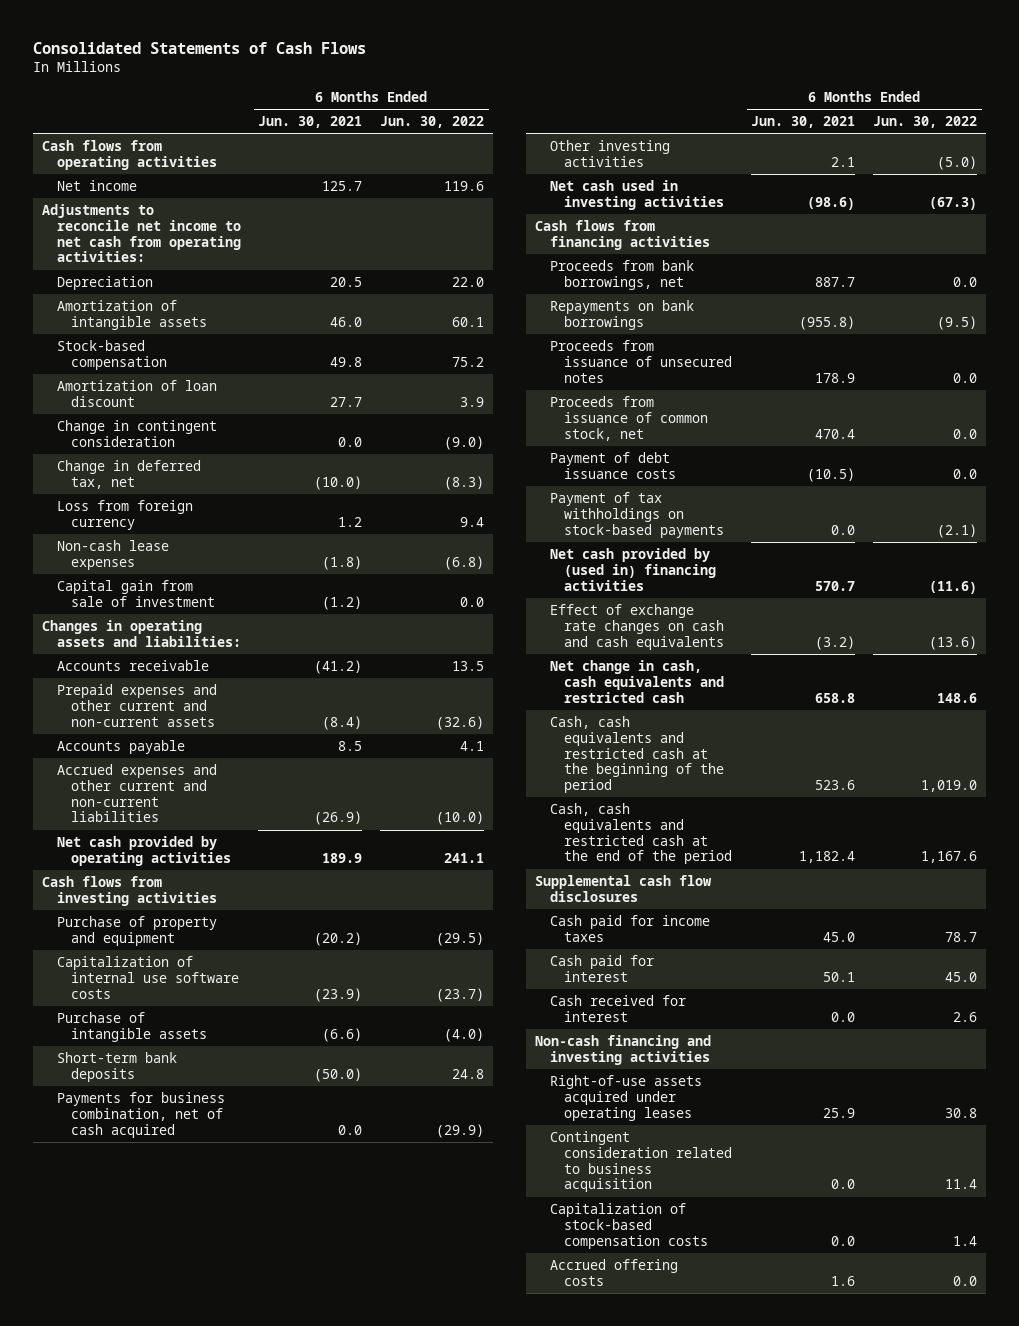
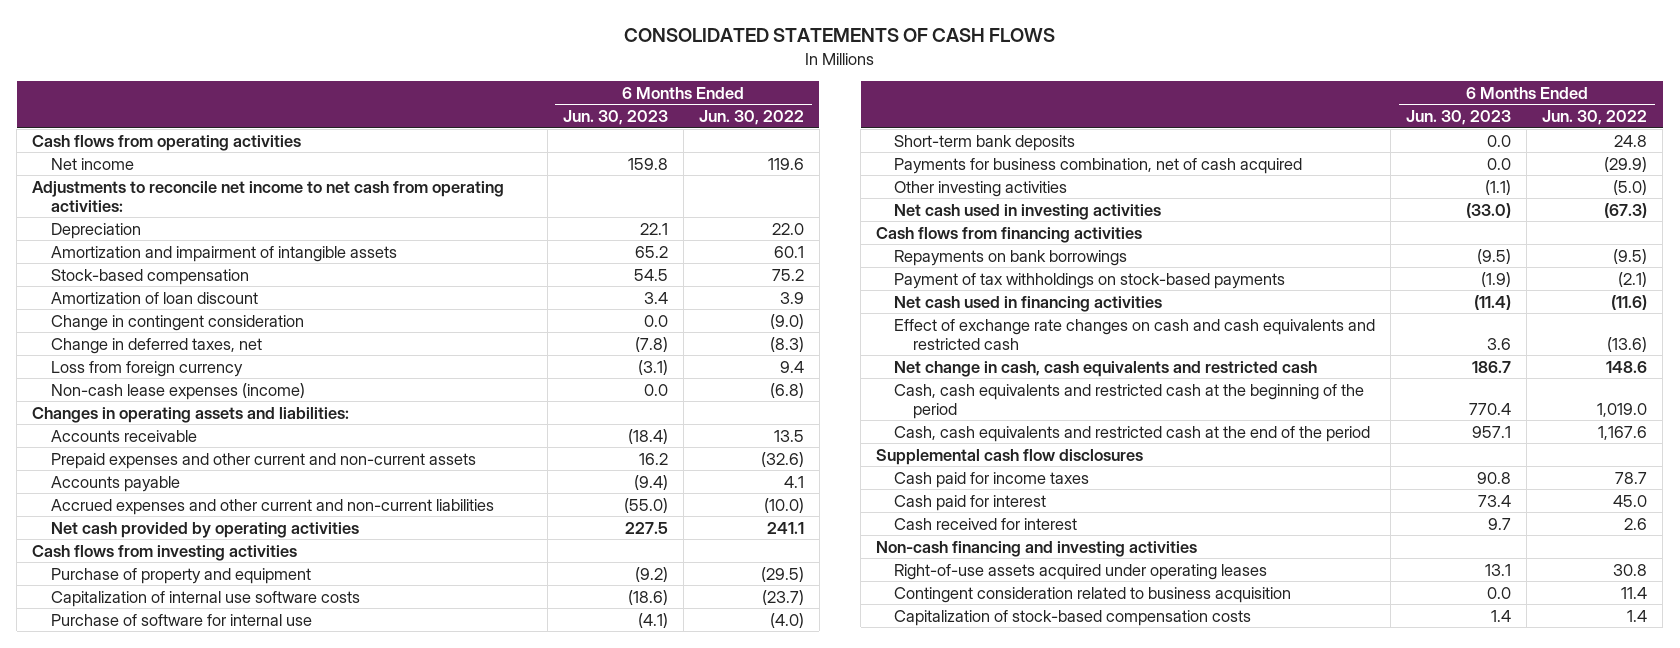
- Consolidated Statements of Cash Flows
+ CONSOLIDATED STATEMENTS OF CASH FLOWS
- | 6 Months Ended Jun. 30, 2021 | 6 Months Ended Jun. 30, 2022
+ | 6 Months Ended Jun. 30, 2023 | 6 Months Ended Jun. 30, 2022
- Amortization of intangible assets | 46.0 | 60.1
+ Amortization and impairment of intangible assets | 65.2 | 60.1
- Change in deferred tax, net | (10.0) | (8.3)
+ Change in deferred taxes, net | (7.8) | (8.3)
- Non-cash lease expenses | (1.8) | (6.8)
- Capital gain from sale of investment | (1.2) | 0.0
+ Non-cash lease expenses (income) | 0.0 | (6.8)
- Purchase of intangible assets | (6.6) | (4.0)
+ Purchase of software for internal use | (4.1) | (4.0)
- Proceeds from bank borrowings, net | 887.7 | 0.0
- Proceeds from issuance of unsecured notes | 178.9 | 0.0
- Proceeds from issuance of common stock, net | 470.4 | 0.0
- Payment of debt issuance costs | (10.5) | 0.0
- Net cash provided by (used in) financing activities | 570.7 | (11.6)
- Effect of exchange rate changes on cash and cash equivalents | (3.2) | (13.6)
+ Net cash used in financing activities | (11.4) | (11.6)
+ Effect of exchange rate changes on cash and cash equivalents and restricted cash | 3.6 | (13.6)
- Accrued offering costs | 1.6 | 0.0

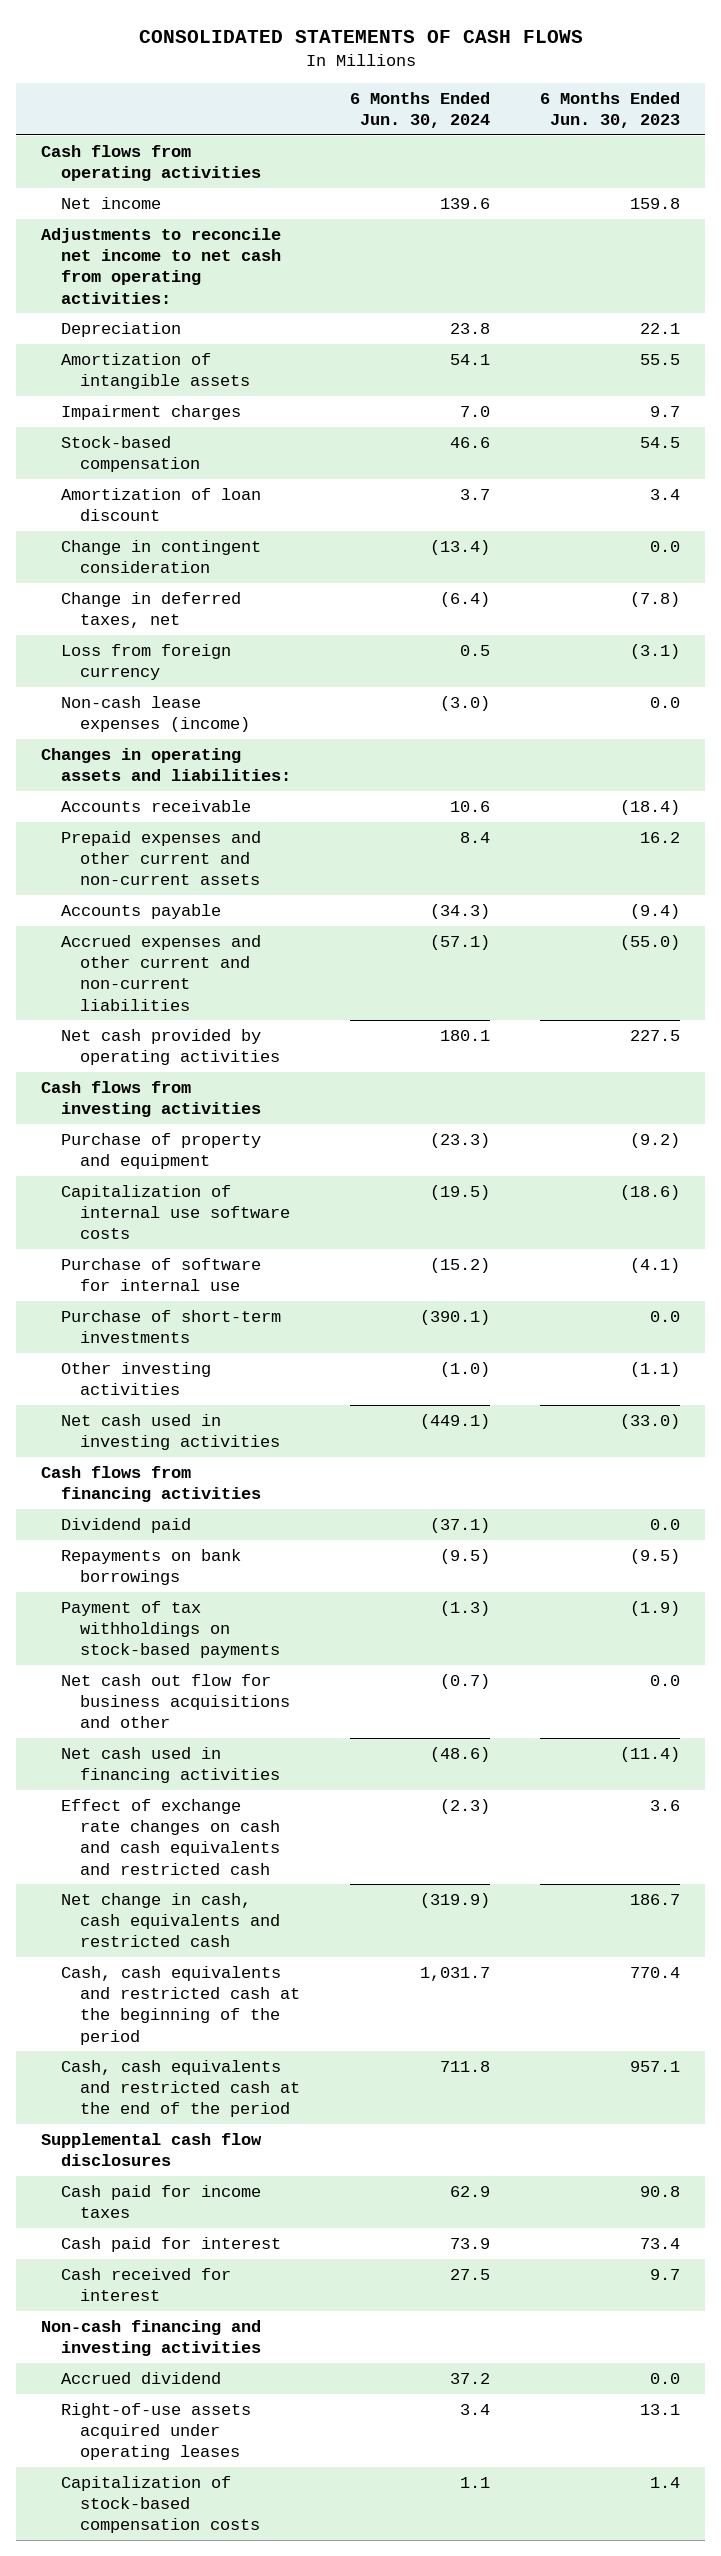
- | 6 Months Ended Jun. 30, 2023 | 6 Months Ended Jun. 30, 2022
+ | 6 Months Ended Jun. 30, 2024 | 6 Months Ended Jun. 30, 2023
- Amortization and impairment of intangible assets | 65.2 | 60.1
+ Amortization of intangible assets | 54.1 | 55.5
+ Impairment charges | 7.0 | 9.7
- Short-term bank deposits | 0.0 | 24.8
- Payments for business combination, net of cash acquired | 0.0 | (29.9)
+ Purchase of short-term investments | (390.1) | 0.0
+ Dividend paid | (37.1) | 0.0
+ Net cash out flow for business acquisitions and other | (0.7) | 0.0
+ Accrued dividend | 37.2 | 0.0
- Contingent consideration related to business acquisition | 0.0 | 11.4

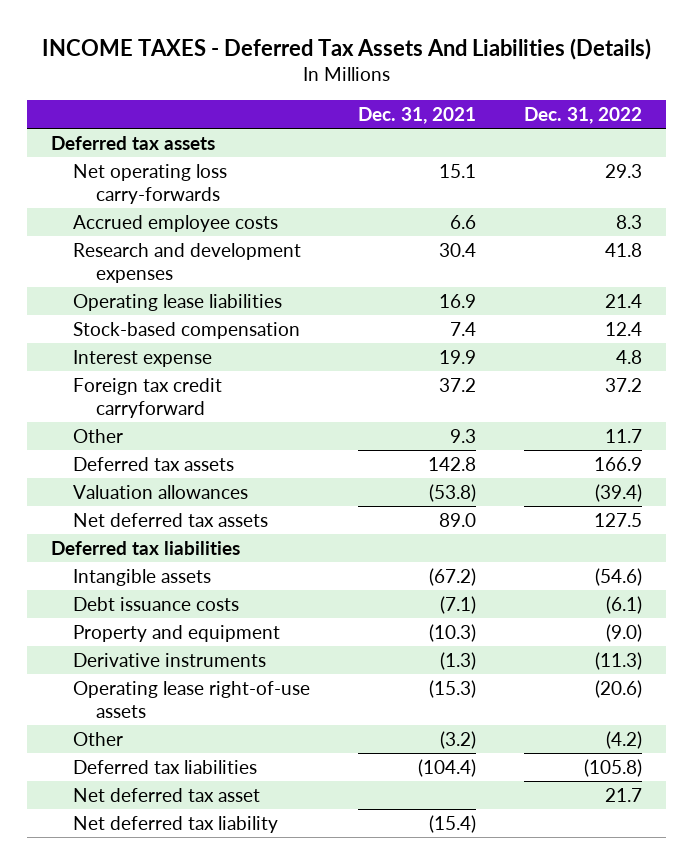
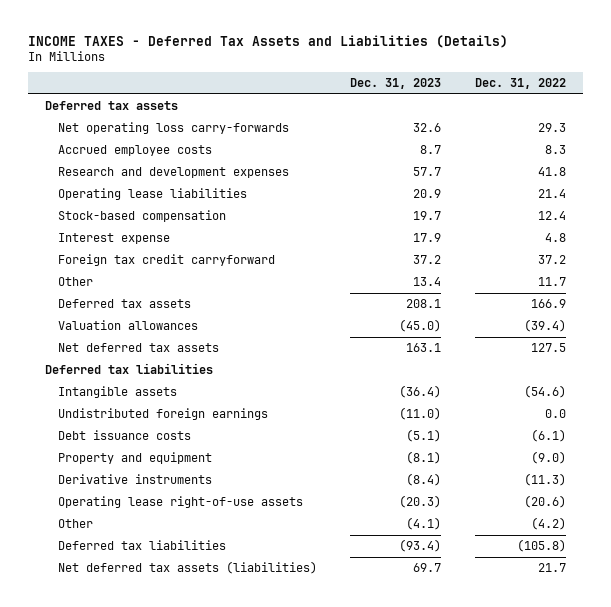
- INCOME TAXES - Deferred Tax Assets And Liabilities (Details)
+ INCOME TAXES - Deferred Tax Assets and Liabilities (Details)
- | Dec. 31, 2021 | Dec. 31, 2022
+ | Dec. 31, 2023 | Dec. 31, 2022
+ Undistributed foreign earnings | (11.0) | 0.0
- Net deferred tax asset | | 21.7
- Net deferred tax liability | (15.4) |
+ Net deferred tax assets (liabilities) | 69.7 | 21.7

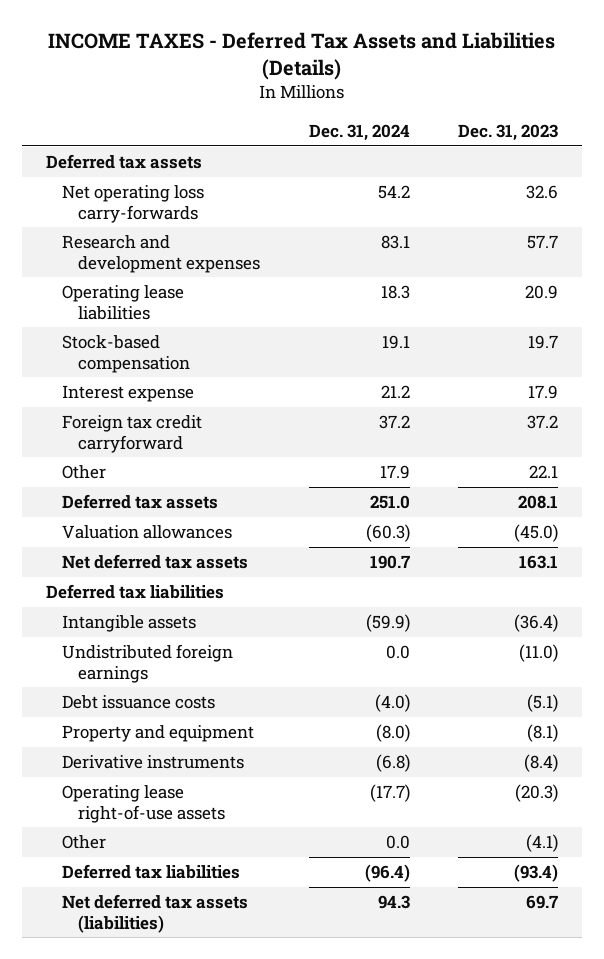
- | Dec. 31, 2023 | Dec. 31, 2022
+ | Dec. 31, 2024 | Dec. 31, 2023
- Accrued employee costs | 8.7 | 8.3
- Other | 13.4 | 11.7
+ Other | 17.9 | 22.1

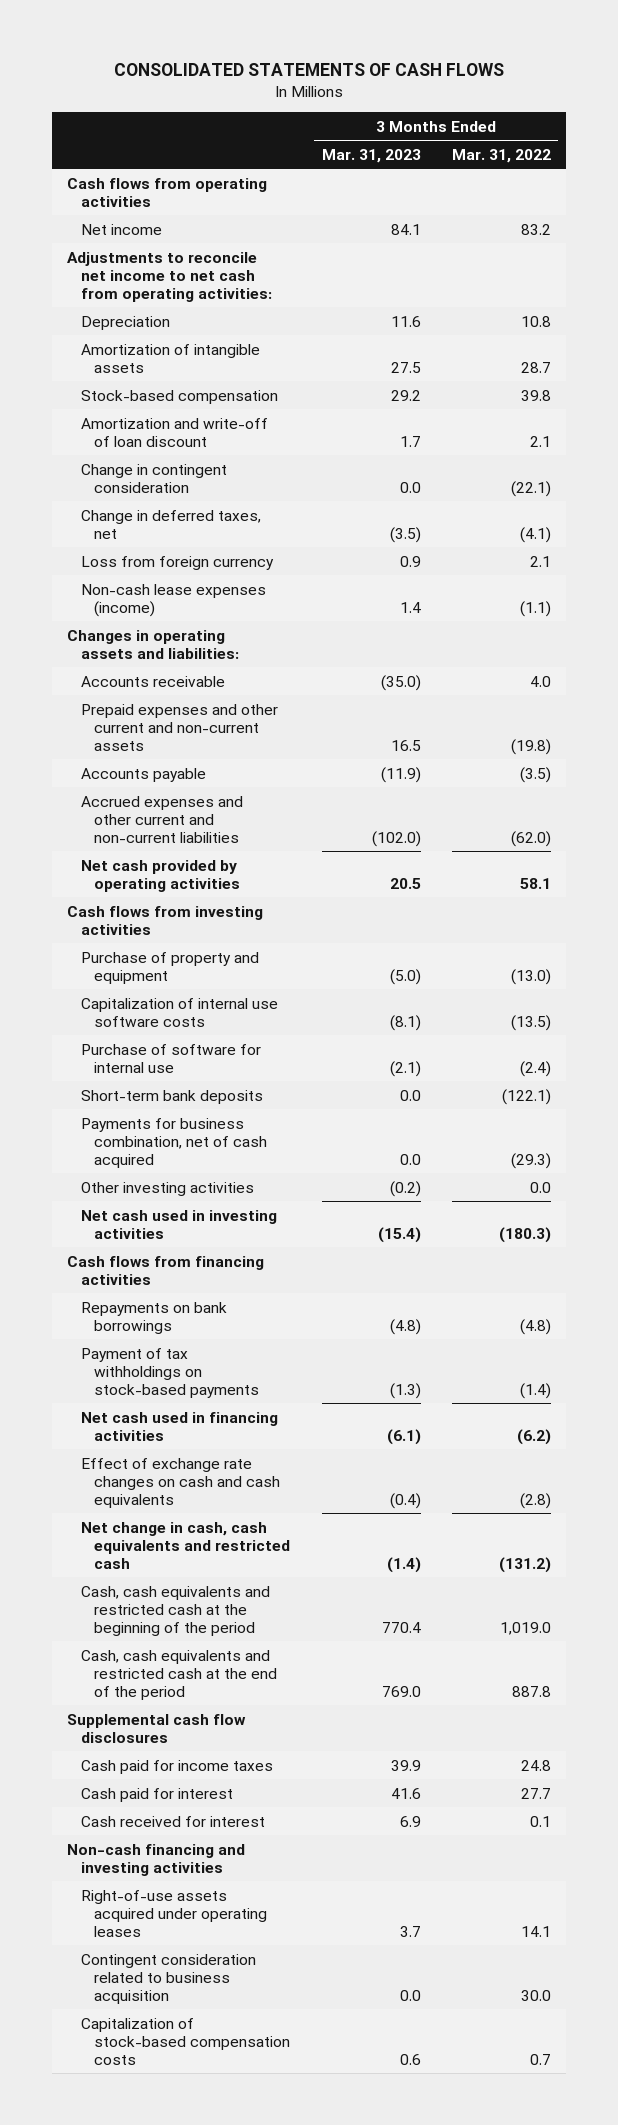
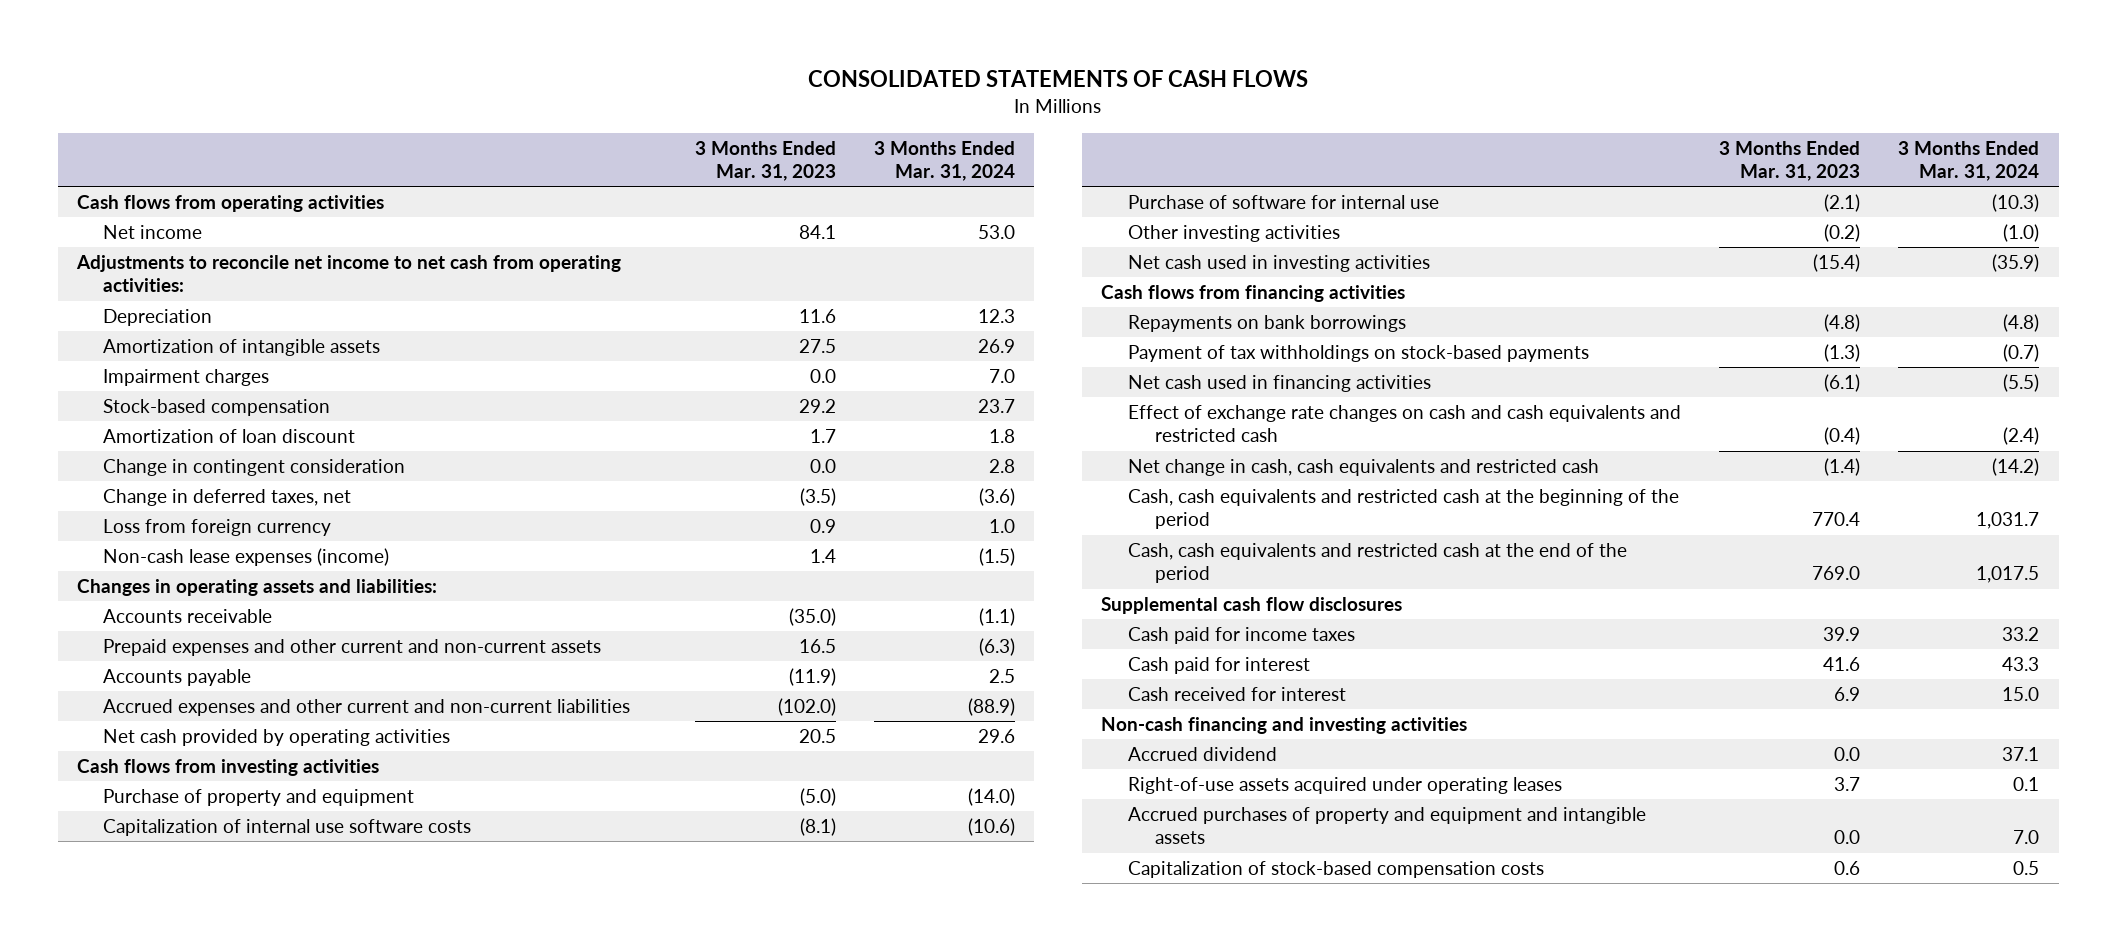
- | 3 Months Ended Mar. 31, 2023 | 3 Months Ended Mar. 31, 2022
+ | 3 Months Ended Mar. 31, 2023 | 3 Months Ended Mar. 31, 2024
+ Impairment charges | 0.0 | 7.0
- Amortization and write-off of loan discount | 1.7 | 2.1
+ Amortization of loan discount | 1.7 | 1.8
- Short-term bank deposits | 0.0 | (122.1)
- Payments for business combination, net of cash acquired | 0.0 | (29.3)
- Effect of exchange rate changes on cash and cash equivalents | (0.4) | (2.8)
+ Effect of exchange rate changes on cash and cash equivalents and restricted cash | (0.4) | (2.4)
+ Accrued dividend | 0.0 | 37.1
- Contingent consideration related to business acquisition | 0.0 | 30.0
+ Accrued purchases of property and equipment and intangible assets | 0.0 | 7.0

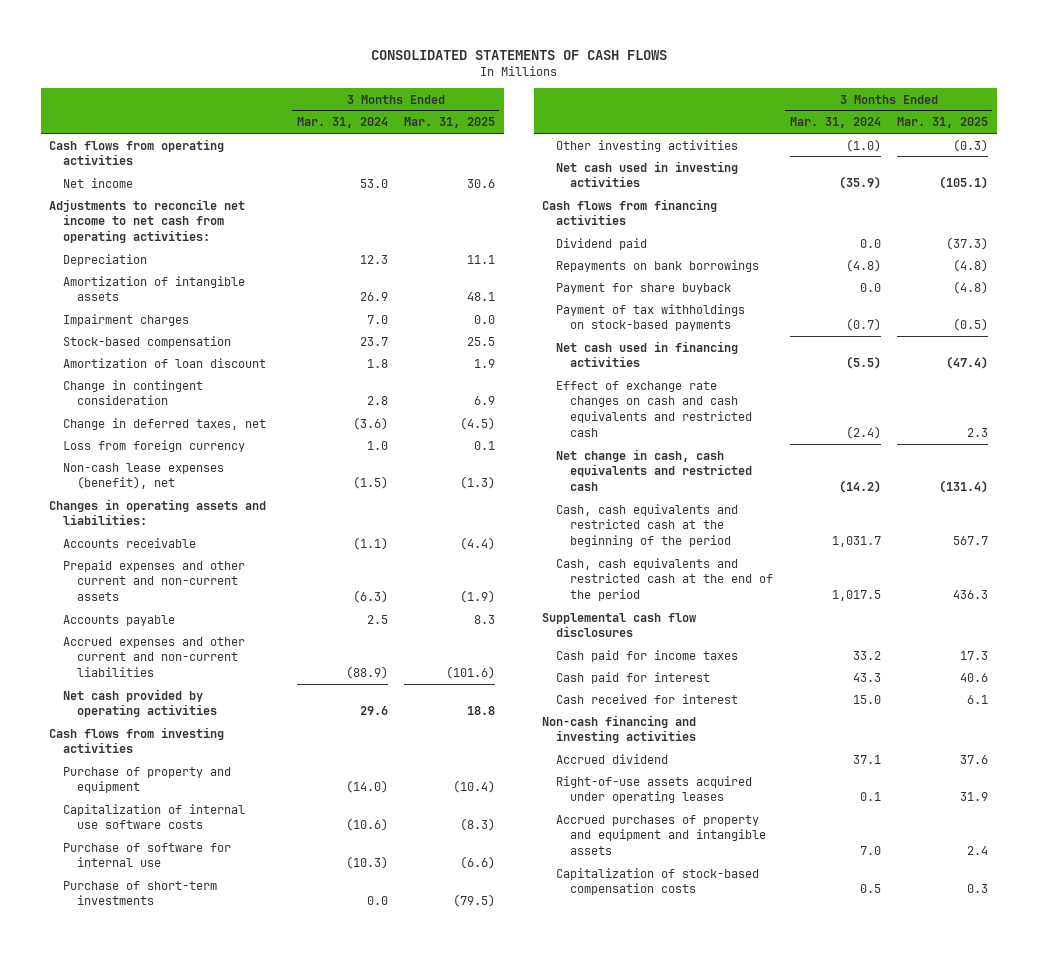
- | 3 Months Ended Mar. 31, 2023 | 3 Months Ended Mar. 31, 2024
+ | 3 Months Ended Mar. 31, 2024 | 3 Months Ended Mar. 31, 2025
- Non-cash lease expenses (income) | 1.4 | (1.5)
+ Non-cash lease expenses (benefit), net | (1.5) | (1.3)
+ Purchase of short-term investments | 0.0 | (79.5)
+ Dividend paid | 0.0 | (37.3)
+ Payment for share buyback | 0.0 | (4.8)

